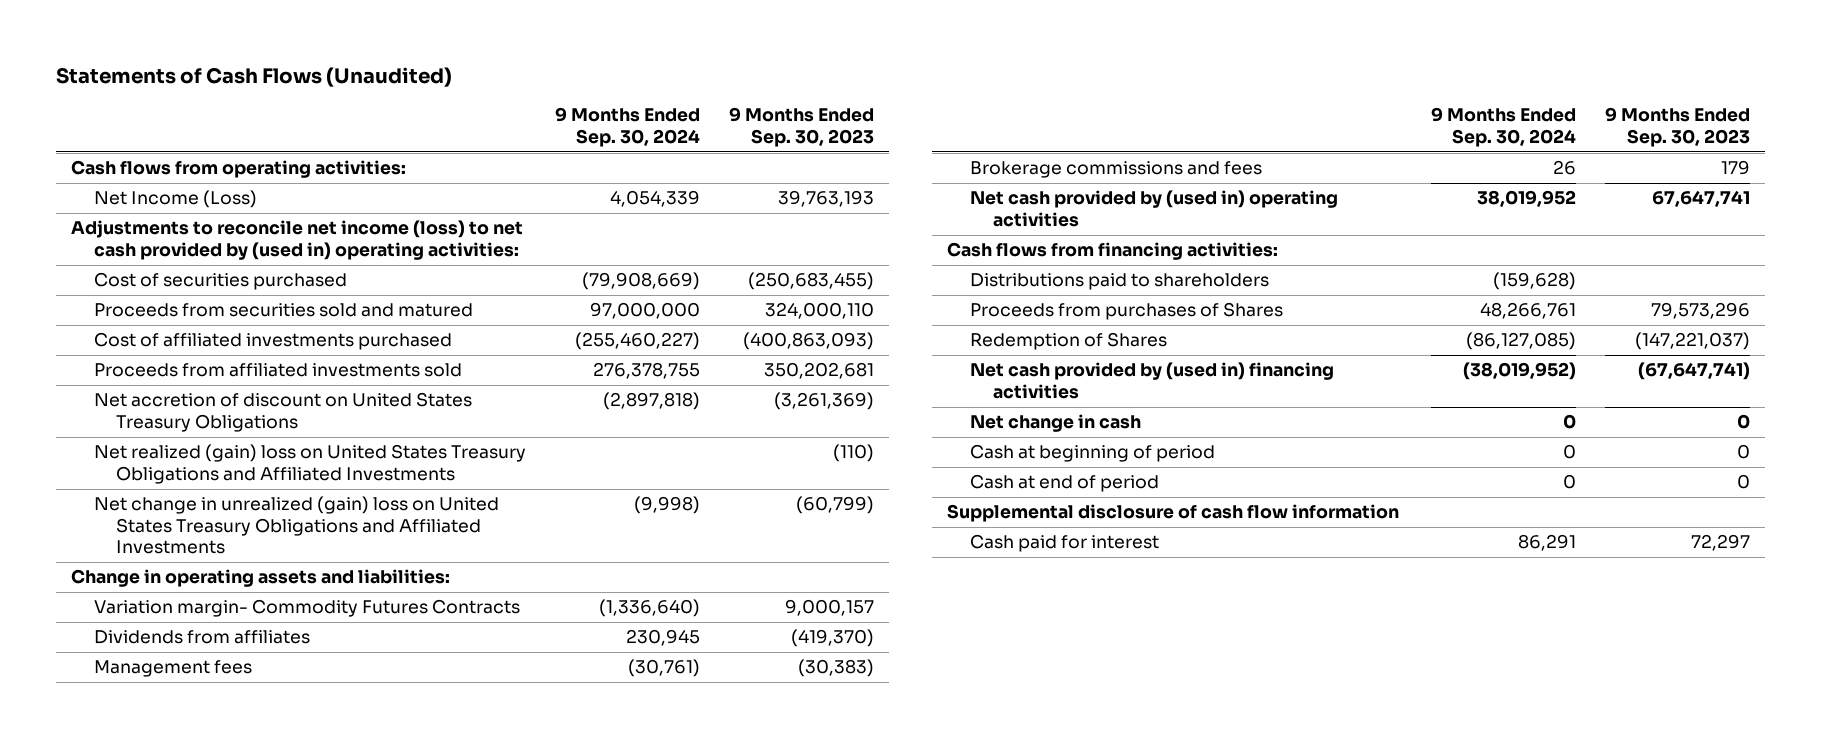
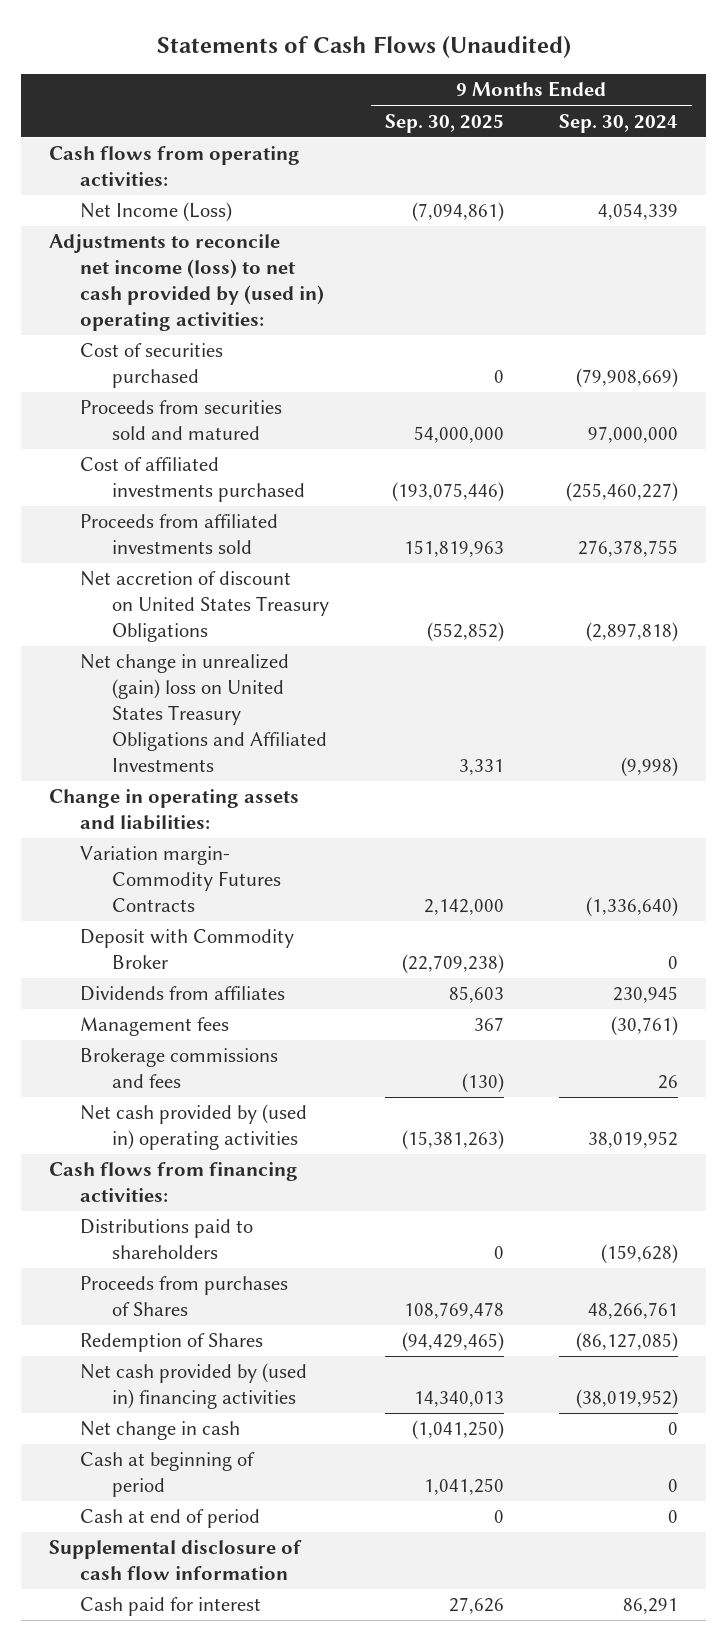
- | 9 Months Ended Sep. 30, 2024 | 9 Months Ended Sep. 30, 2023
+ | 9 Months Ended Sep. 30, 2025 | 9 Months Ended Sep. 30, 2024
- Net realized (gain) loss on United States Treasury Obligations and Affiliated Investments | | (110)
+ Deposit with Commodity Broker | (22,709,238) | 0

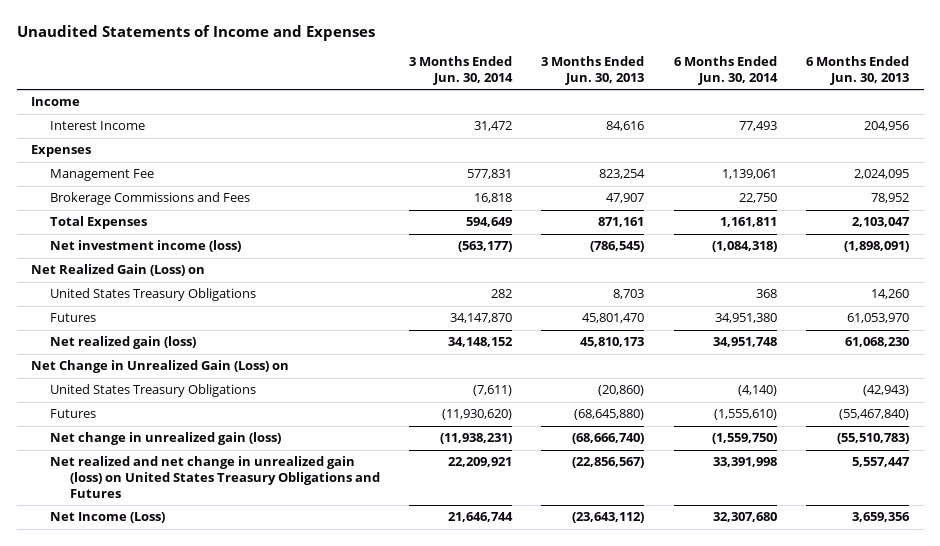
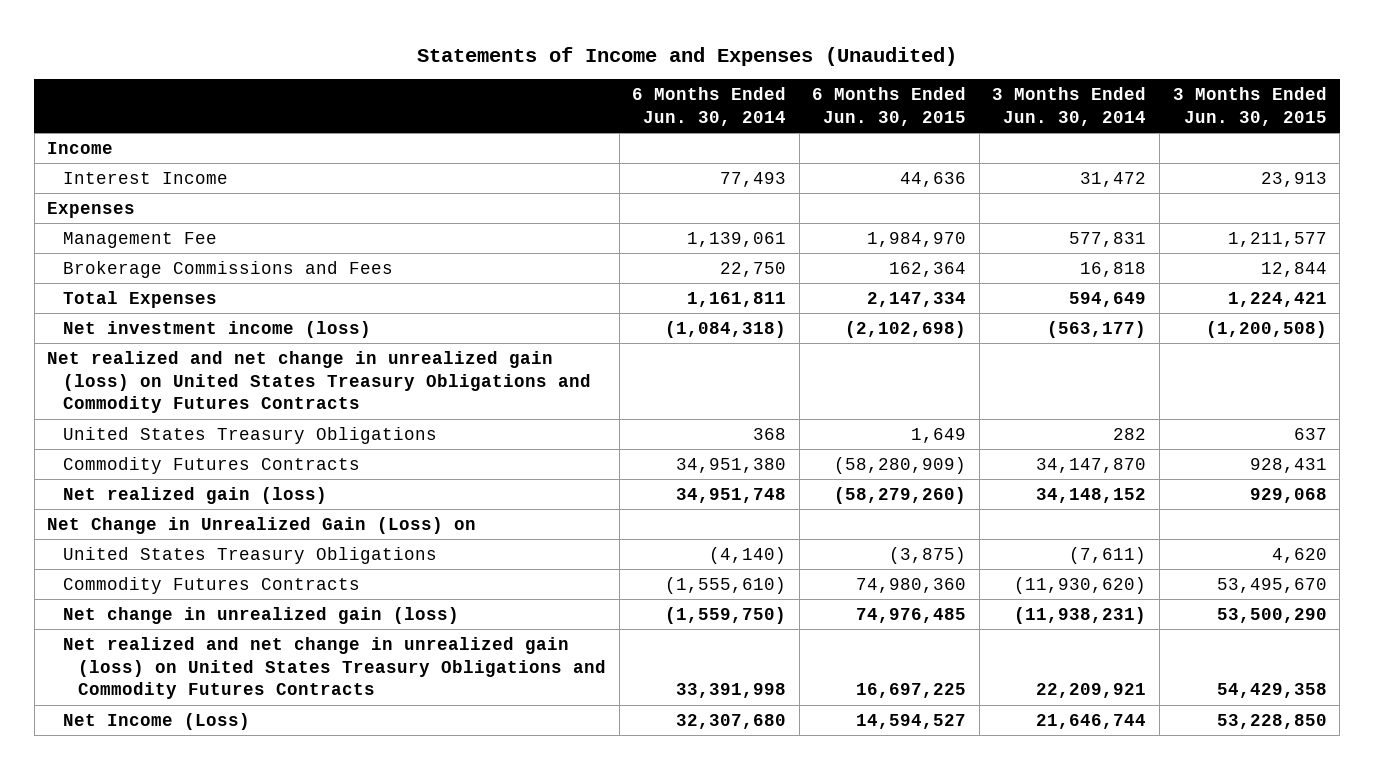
- Unaudited Statements of Income and Expenses
+ Statements of Income and Expenses (Unaudited)
- | 3 Months Ended Jun. 30, 2014 | 3 Months Ended Jun. 30, 2013 | 6 Months Ended Jun. 30, 2014 | 6 Months Ended Jun. 30, 2013
+ | 6 Months Ended Jun. 30, 2014 | 6 Months Ended Jun. 30, 2015 | 3 Months Ended Jun. 30, 2014 | 3 Months Ended Jun. 30, 2015
- Net Realized Gain (Loss) on
+ Net realized and net change in unrealized gain (loss) on United States Treasury Obligations and Commodity Futures Contracts
- Futures | 34,147,870 | 45,801,470 | 34,951,380 | 61,053,970
+ Commodity Futures Contracts | 34,951,380 | (58,280,909) | 34,147,870 | 928,431
- Futures | (11,930,620) | (68,645,880) | (1,555,610) | (55,467,840)
+ Commodity Futures Contracts | (1,555,610) | 74,980,360 | (11,930,620) | 53,495,670
- Net realized and net change in unrealized gain (loss) on United States Treasury Obligations and Futures | 22,209,921 | (22,856,567) | 33,391,998 | 5,557,447
+ Net realized and net change in unrealized gain (loss) on United States Treasury Obligations and Commodity Futures Contracts | 33,391,998 | 16,697,225 | 22,209,921 | 54,429,358

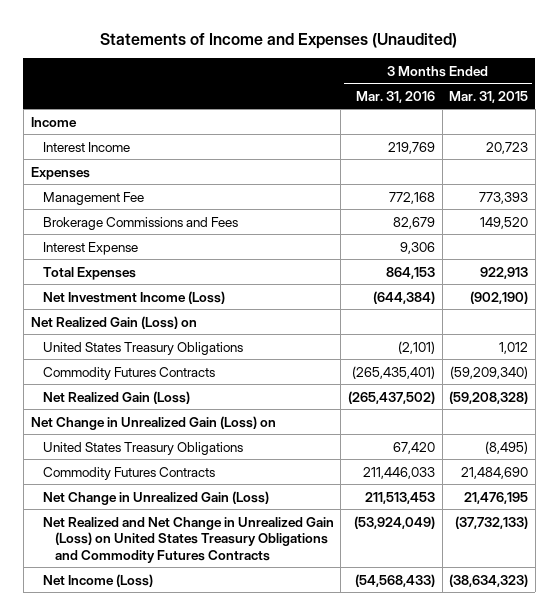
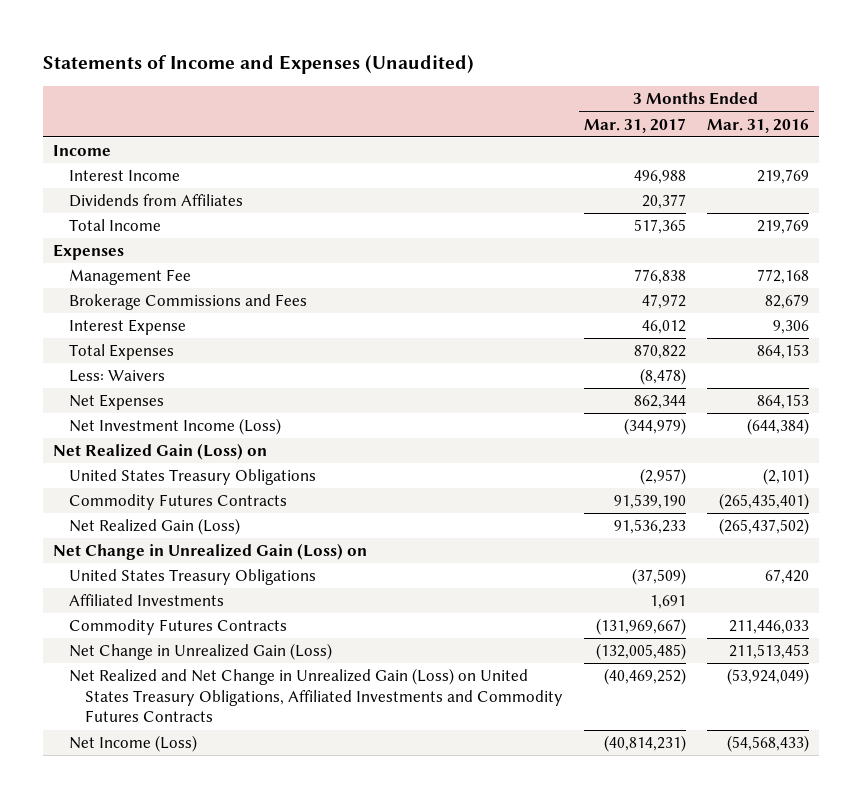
- | 3 Months Ended Mar. 31, 2016 | 3 Months Ended Mar. 31, 2015
+ | 3 Months Ended Mar. 31, 2017 | 3 Months Ended Mar. 31, 2016
+ Dividends from Affiliates | 20,377 |
+ Total Income | 517,365 | 219,769
+ Less: Waivers | (8,478) |
+ Net Expenses | 862,344 | 864,153
+ Affiliated Investments | 1,691 |
- Net Realized and Net Change in Unrealized Gain (Loss) on United States Treasury Obligations and Commodity Futures Contracts | (53,924,049) | (37,732,133)
+ Net Realized and Net Change in Unrealized Gain (Loss) on United States Treasury Obligations, Affiliated Investments and Commodity Futures Contracts | (40,469,252) | (53,924,049)

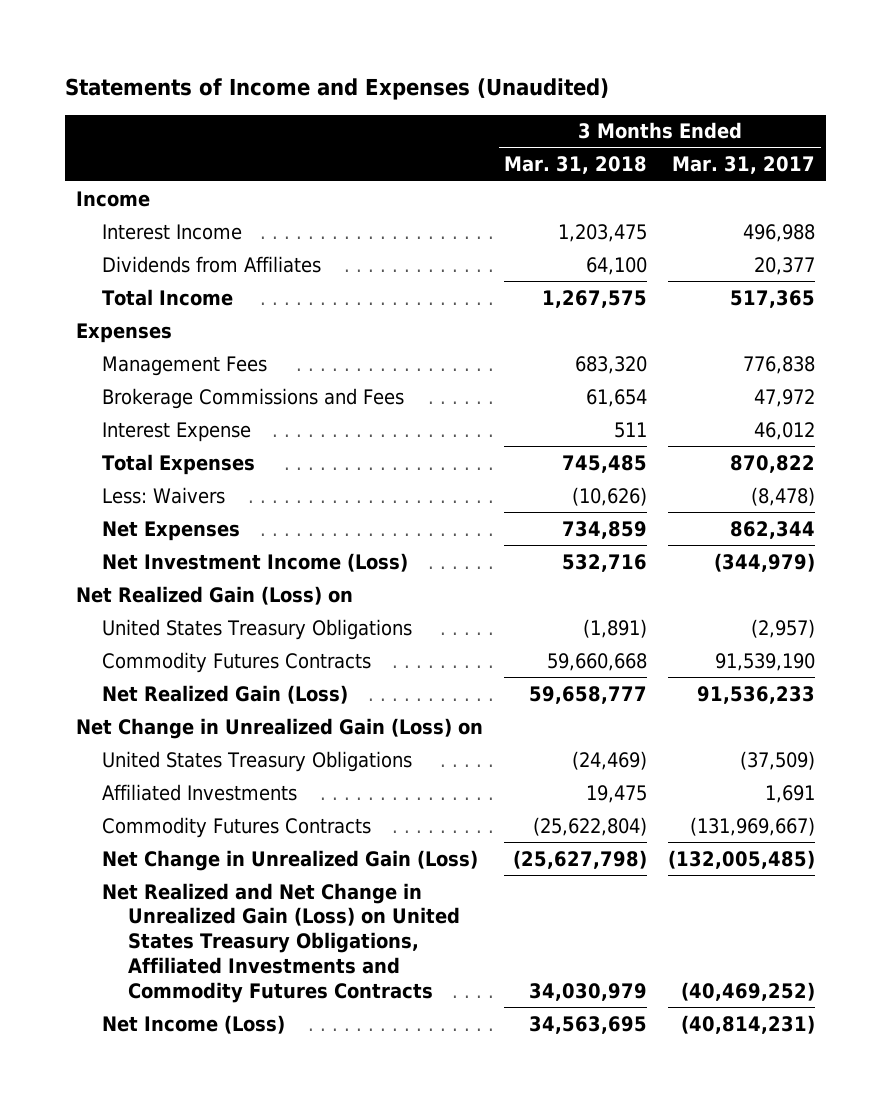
- | 3 Months Ended Mar. 31, 2017 | 3 Months Ended Mar. 31, 2016
+ | 3 Months Ended Mar. 31, 2018 | 3 Months Ended Mar. 31, 2017
- Management Fee | 776,838 | 772,168
+ Management Fees | 683,320 | 776,838

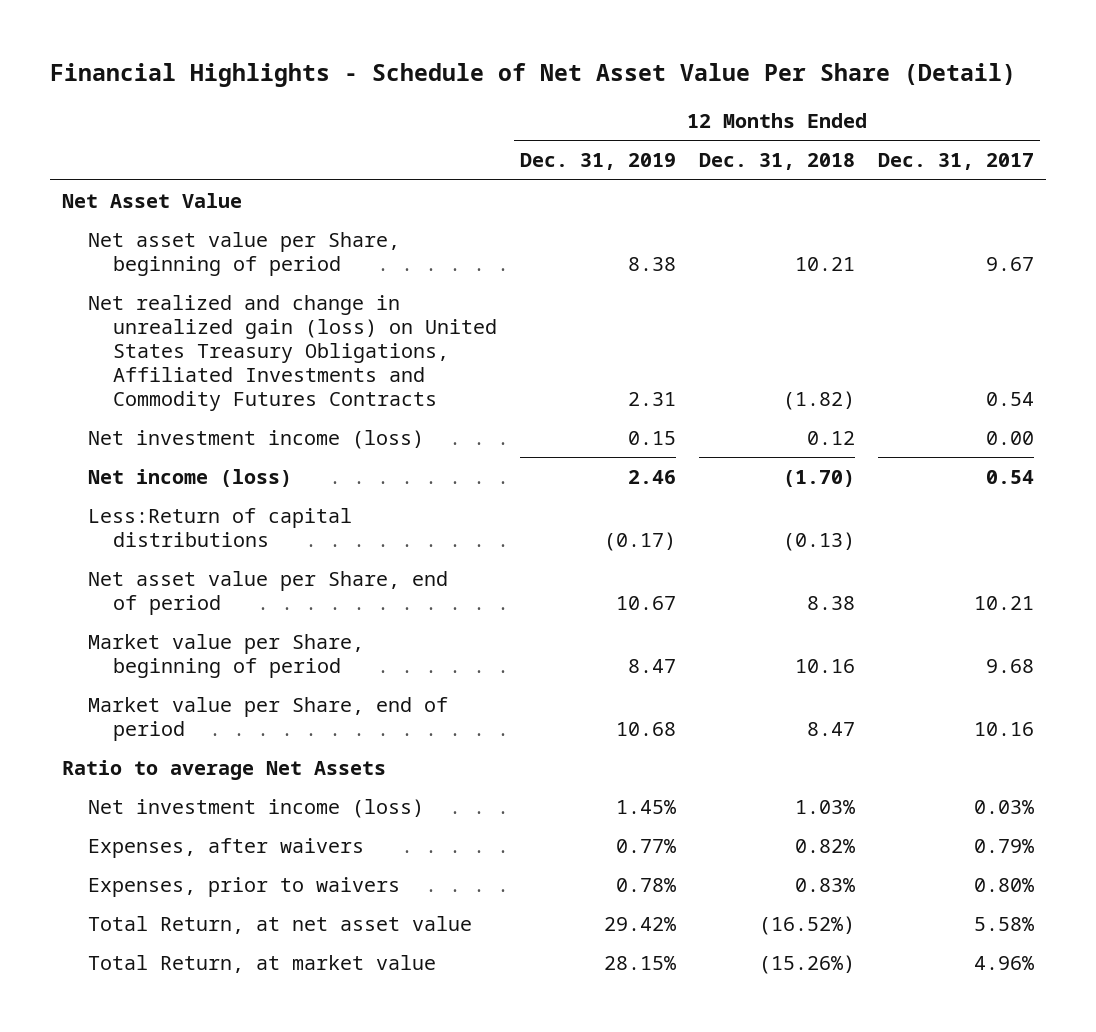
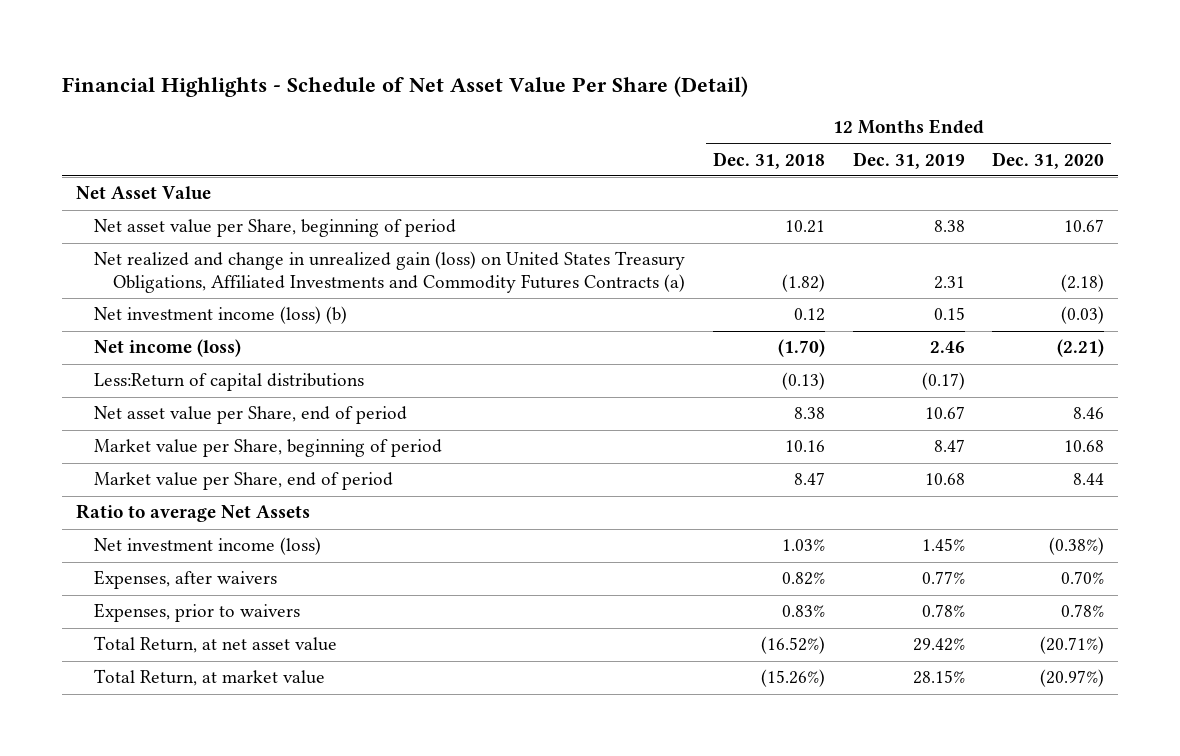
- | 12 Months Ended Dec. 31, 2019 | 12 Months Ended Dec. 31, 2018 | 12 Months Ended Dec. 31, 2017
+ | 12 Months Ended Dec. 31, 2018 | 12 Months Ended Dec. 31, 2019 | 12 Months Ended Dec. 31, 2020
- Net realized and change in unrealized gain (loss) on United States Treasury Obligations, Affiliated Investments and Commodity Futures Contracts | 2.31 | (1.82) | 0.54
- Net investment income (loss) | 0.15 | 0.12 | 0.00
+ Net realized and change in unrealized gain (loss) on United States Treasury Obligations, Affiliated Investments and Commodity Futures Contracts (a) | (1.82) | 2.31 | (2.18)
+ Net investment income (loss) (b) | 0.12 | 0.15 | (0.03)

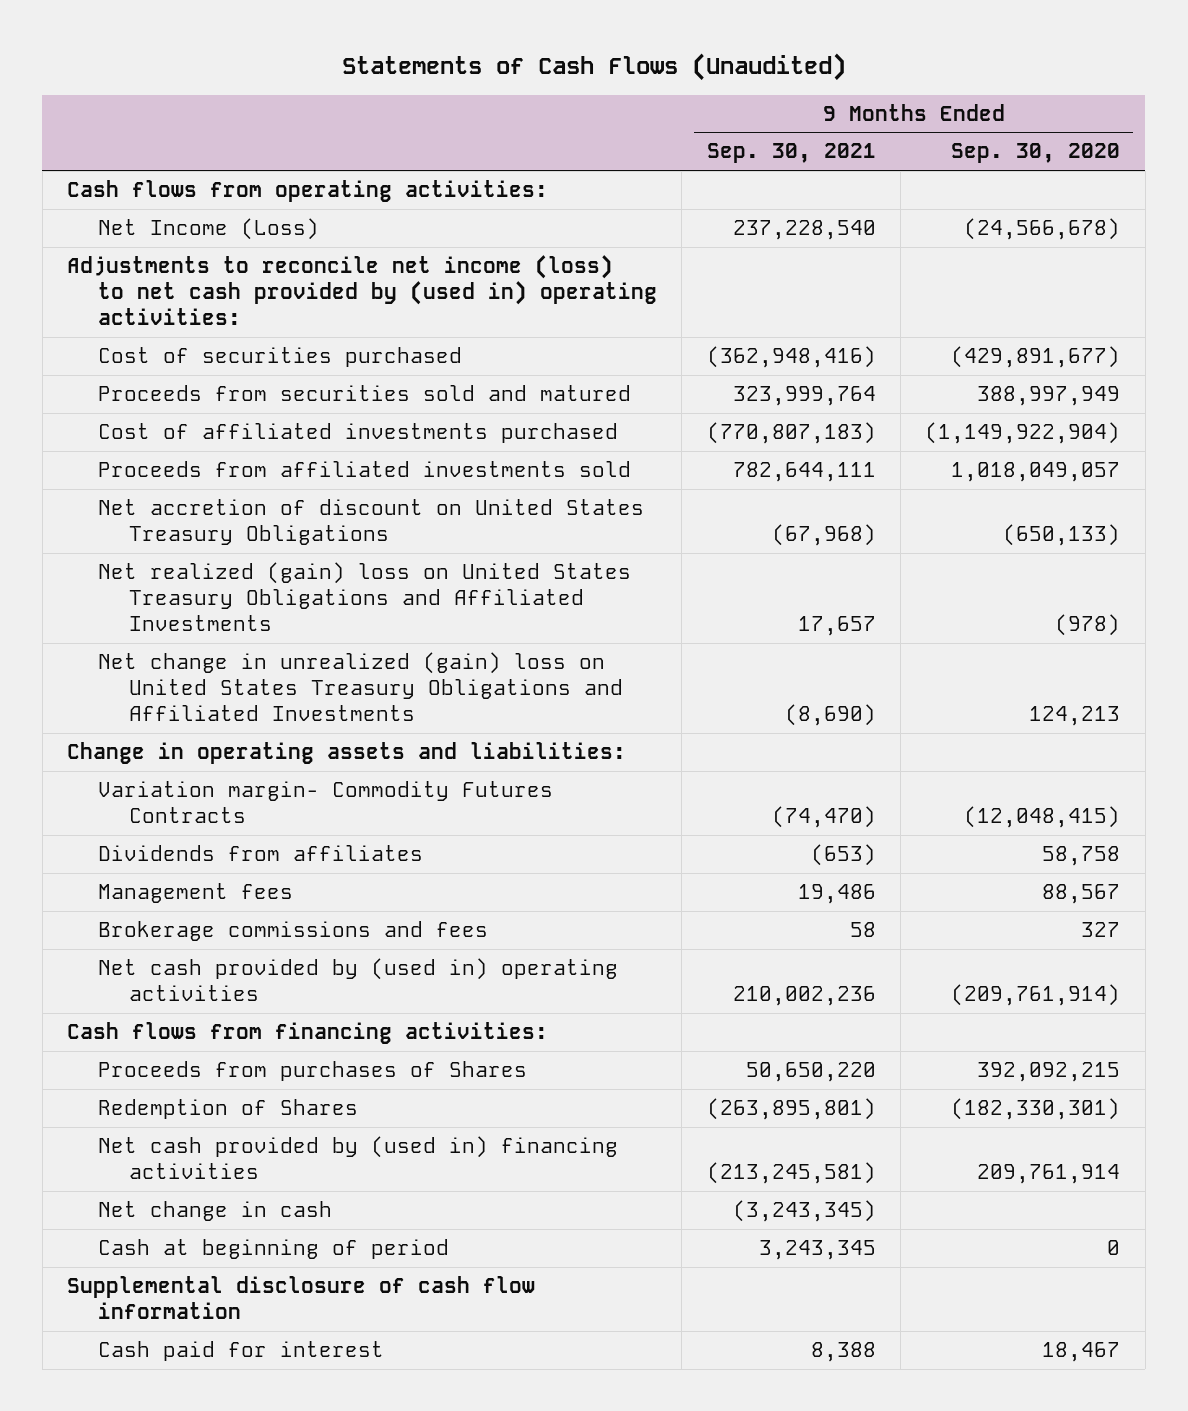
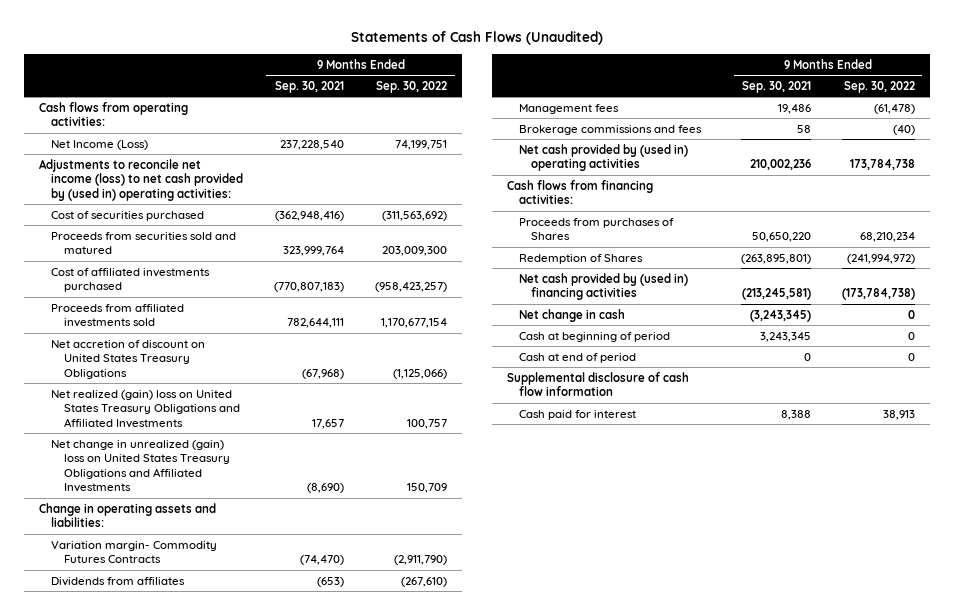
- | 9 Months Ended Sep. 30, 2021 | 9 Months Ended Sep. 30, 2020
+ | 9 Months Ended Sep. 30, 2021 | 9 Months Ended Sep. 30, 2022
+ Cash at end of period | 0 | 0

